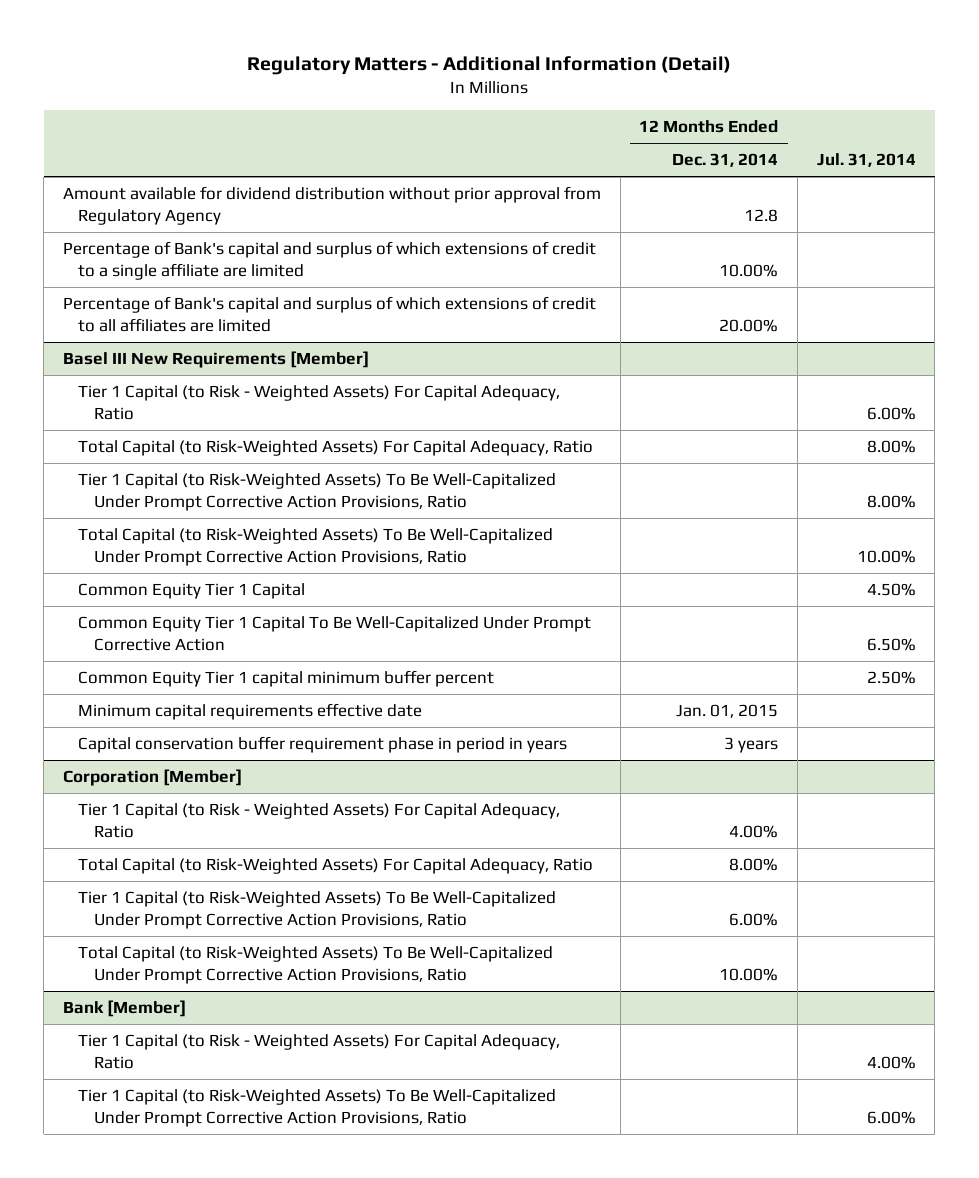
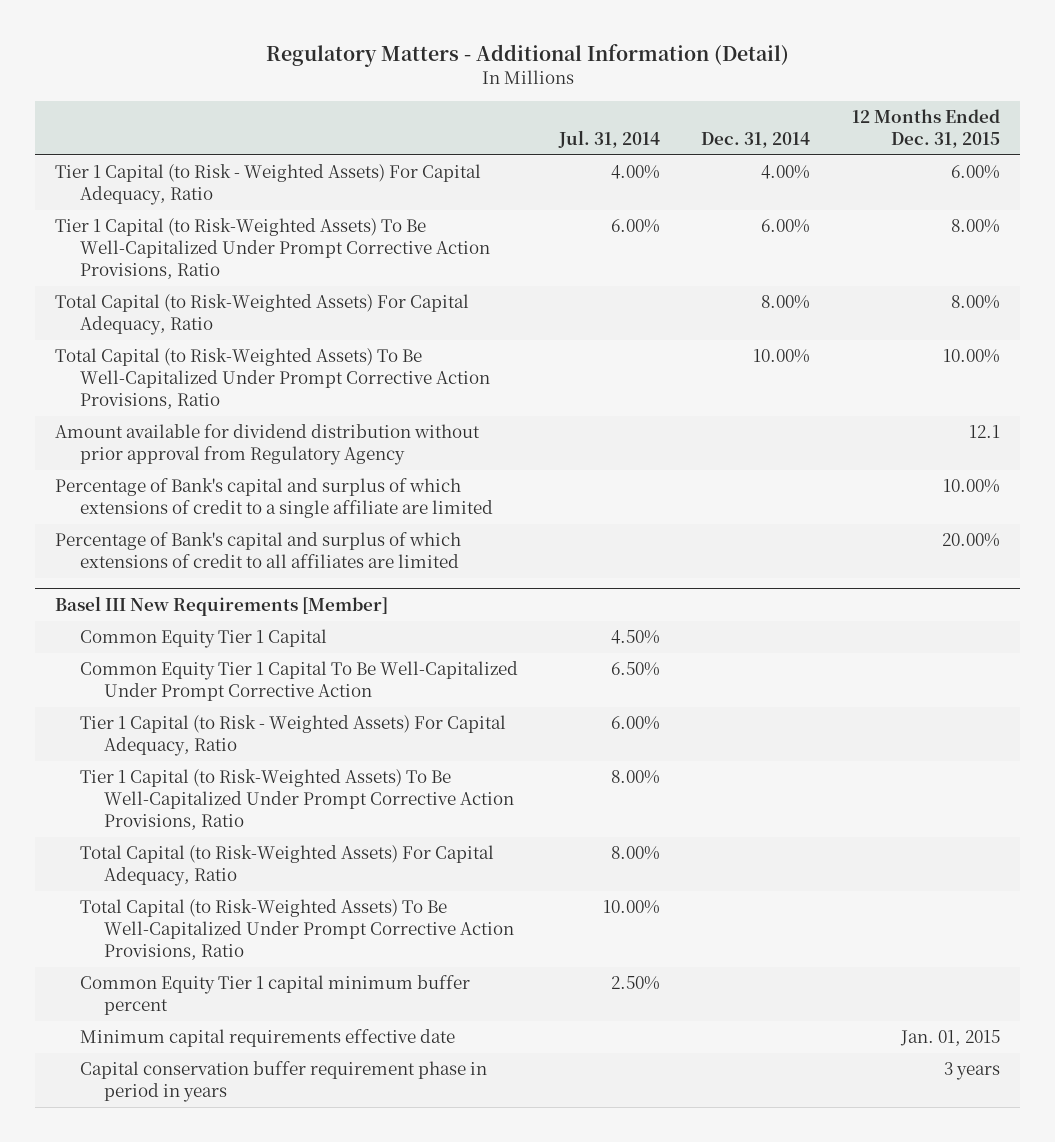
- | 12 Months Ended Dec. 31, 2014 | Jul. 31, 2014
+ | Jul. 31, 2014 | Dec. 31, 2014 | 12 Months Ended Dec. 31, 2015
+ Tier 1 Capital (to Risk - Weighted Assets) For Capital Adequacy, Ratio | 4.00% | 4.00% | 6.00%
+ Tier 1 Capital (to Risk-Weighted Assets) To Be Well-Capitalized Under Prompt Corrective Action Provisions, Ratio | 6.00% | 6.00% | 8.00%
+ Total Capital (to Risk-Weighted Assets) For Capital Adequacy, Ratio | | 8.00% | 8.00%
+ Total Capital (to Risk-Weighted Assets) To Be Well-Capitalized Under Prompt Corrective Action Provisions, Ratio | | 10.00% | 10.00%
@ Basel III New Requirements [Member]
moved up: Common Equity Tier 1 Capital | 4.50% | |
moved up: Common Equity Tier 1 Capital To Be Well-Capitalized Under Prompt Corrective Action | 6.50% | |
moved down: Total Capital (to Risk-Weighted Assets) For Capital Adequacy, Ratio | 8.00% | |
- Corporation [Member]
- Tier 1 Capital (to Risk - Weighted Assets) For Capital Adequacy, Ratio | 4.00% |
- Total Capital (to Risk-Weighted Assets) For Capital Adequacy, Ratio | 8.00% |
- Tier 1 Capital (to Risk-Weighted Assets) To Be Well-Capitalized Under Prompt Corrective Action Provisions, Ratio | 6.00% |
- Total Capital (to Risk-Weighted Assets) To Be Well-Capitalized Under Prompt Corrective Action Provisions, Ratio | 10.00% |
- Bank [Member]
- Tier 1 Capital (to Risk - Weighted Assets) For Capital Adequacy, Ratio | | 4.00%
- Tier 1 Capital (to Risk-Weighted Assets) To Be Well-Capitalized Under Prompt Corrective Action Provisions, Ratio | | 6.00%

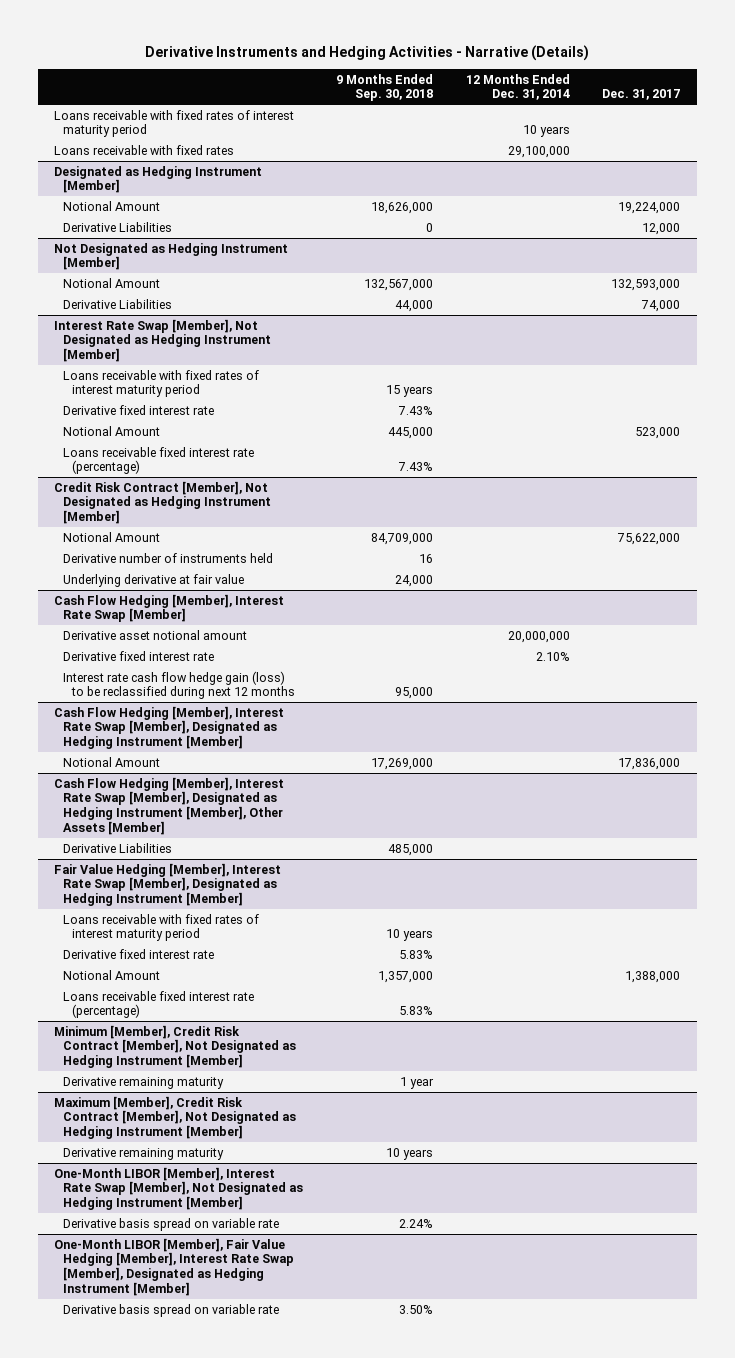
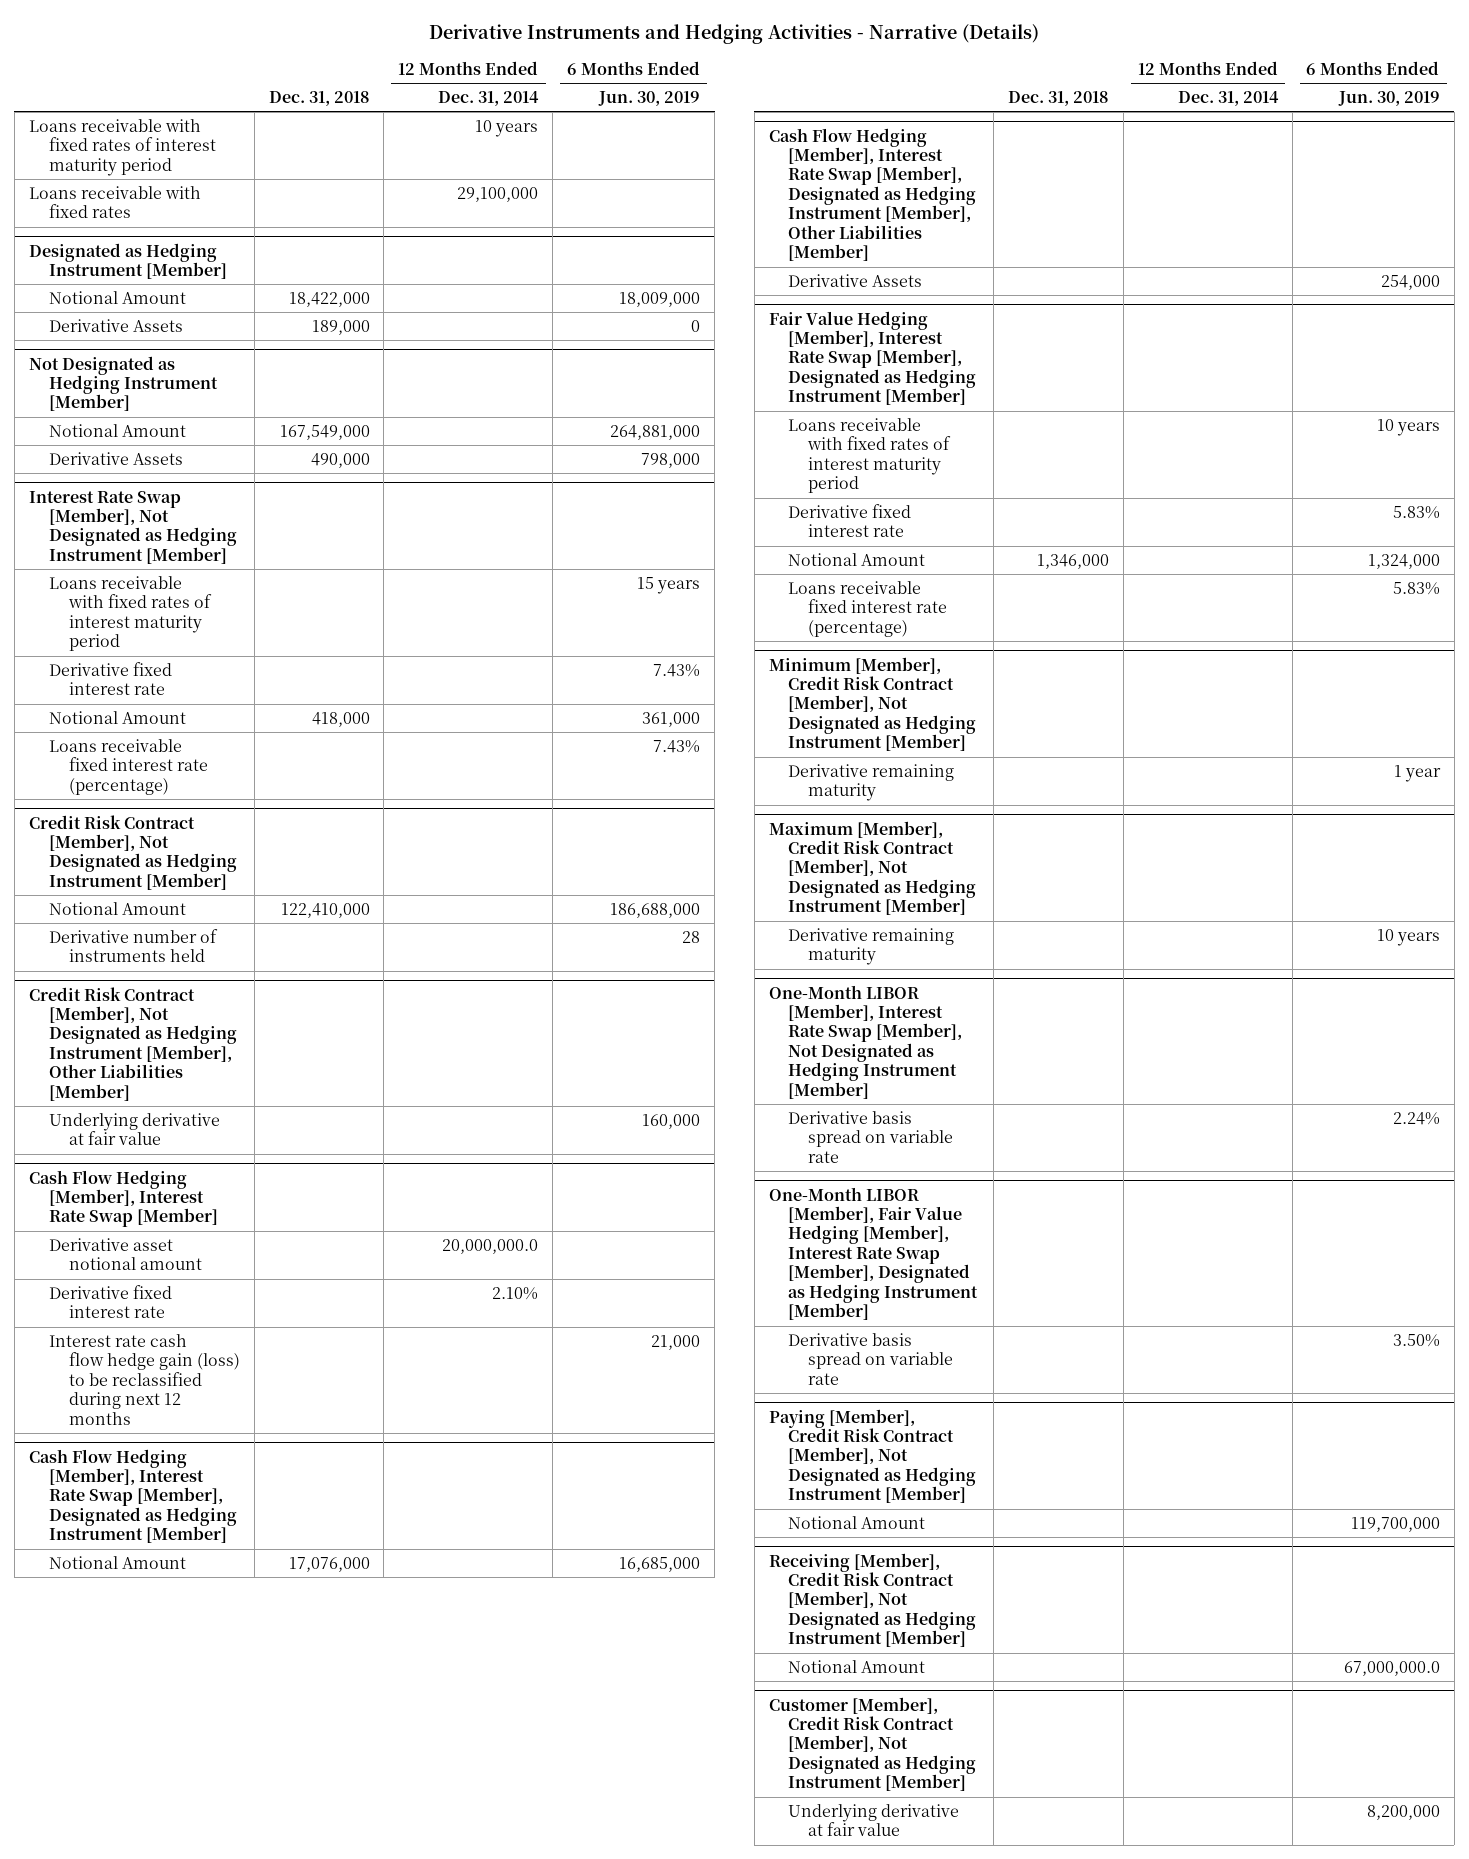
- | 9 Months Ended Sep. 30, 2018 | 12 Months Ended Dec. 31, 2014 | Dec. 31, 2017
+ | Dec. 31, 2018 | 12 Months Ended Dec. 31, 2014 | 6 Months Ended Jun. 30, 2019
@ Designated as Hedging Instrument [Member]
- Derivative Liabilities | 0 | | 12,000
+ Derivative Assets | 189,000 | | 0
@ Not Designated as Hedging Instrument [Member]
- Derivative Liabilities | 44,000 | | 74,000
+ Derivative Assets | 490,000 | | 798,000
@ Credit Risk Contract [Member], Not Designated as Hedging Instrument [Member]
- Underlying derivative at fair value | 24,000 | |
+ Credit Risk Contract [Member], Not Designated as Hedging Instrument [Member], Other Liabilities [Member]
+ Underlying derivative at fair value | | | 160,000
@ Cash Flow Hedging [Member], Interest Rate Swap [Member]
- Derivative asset notional amount | | 20,000,000 |
+ Derivative asset notional amount | | 20,000,000.0 |
- Cash Flow Hedging [Member], Interest Rate Swap [Member], Designated as Hedging Instrument [Member], Other Assets [Member]
- Derivative Liabilities | 485,000 | |
+ Cash Flow Hedging [Member], Interest Rate Swap [Member], Designated as Hedging Instrument [Member], Other Liabilities [Member]
+ Derivative Assets | | | 254,000
+ Paying [Member], Credit Risk Contract [Member], Not Designated as Hedging Instrument [Member]
+ Notional Amount | | | 119,700,000
+ Receiving [Member], Credit Risk Contract [Member], Not Designated as Hedging Instrument [Member]
+ Notional Amount | | | 67,000,000.0
+ Customer [Member], Credit Risk Contract [Member], Not Designated as Hedging Instrument [Member]
+ Underlying derivative at fair value | | | 8,200,000

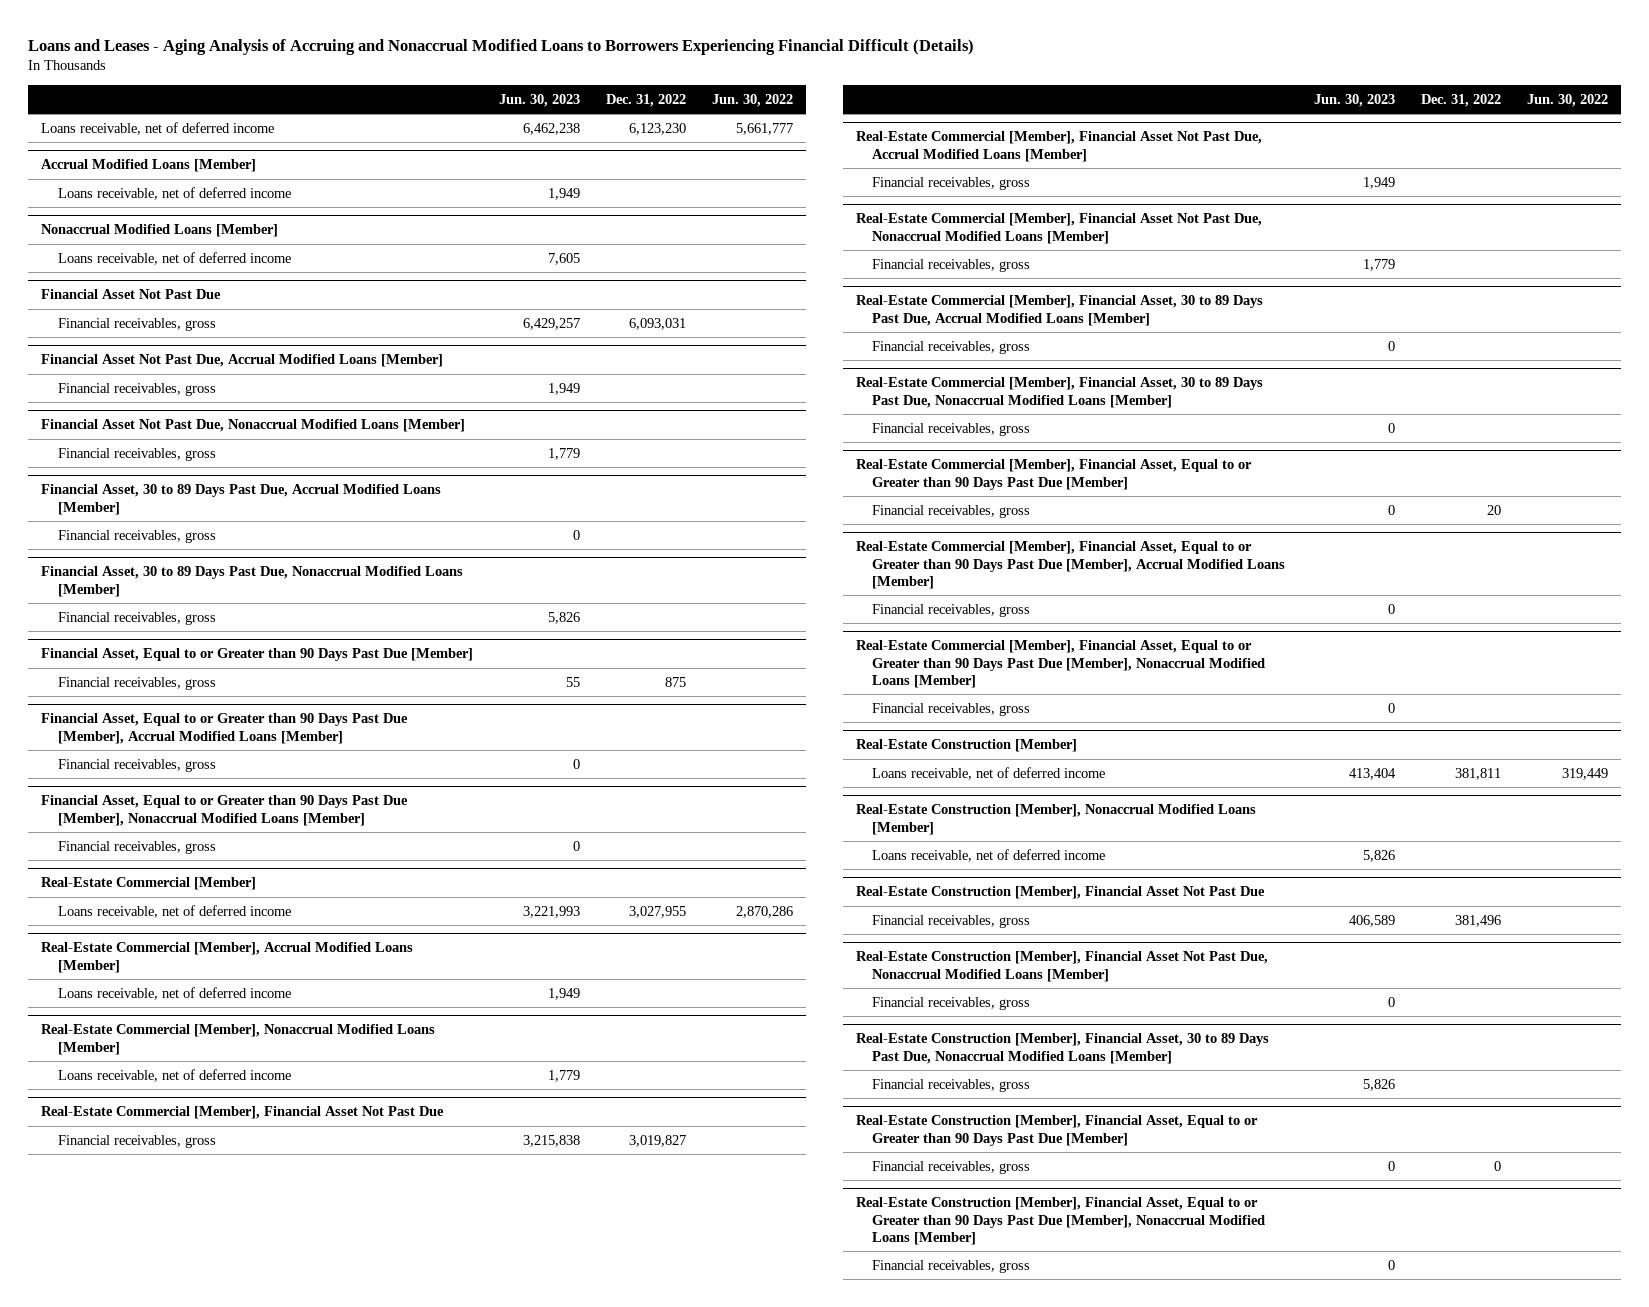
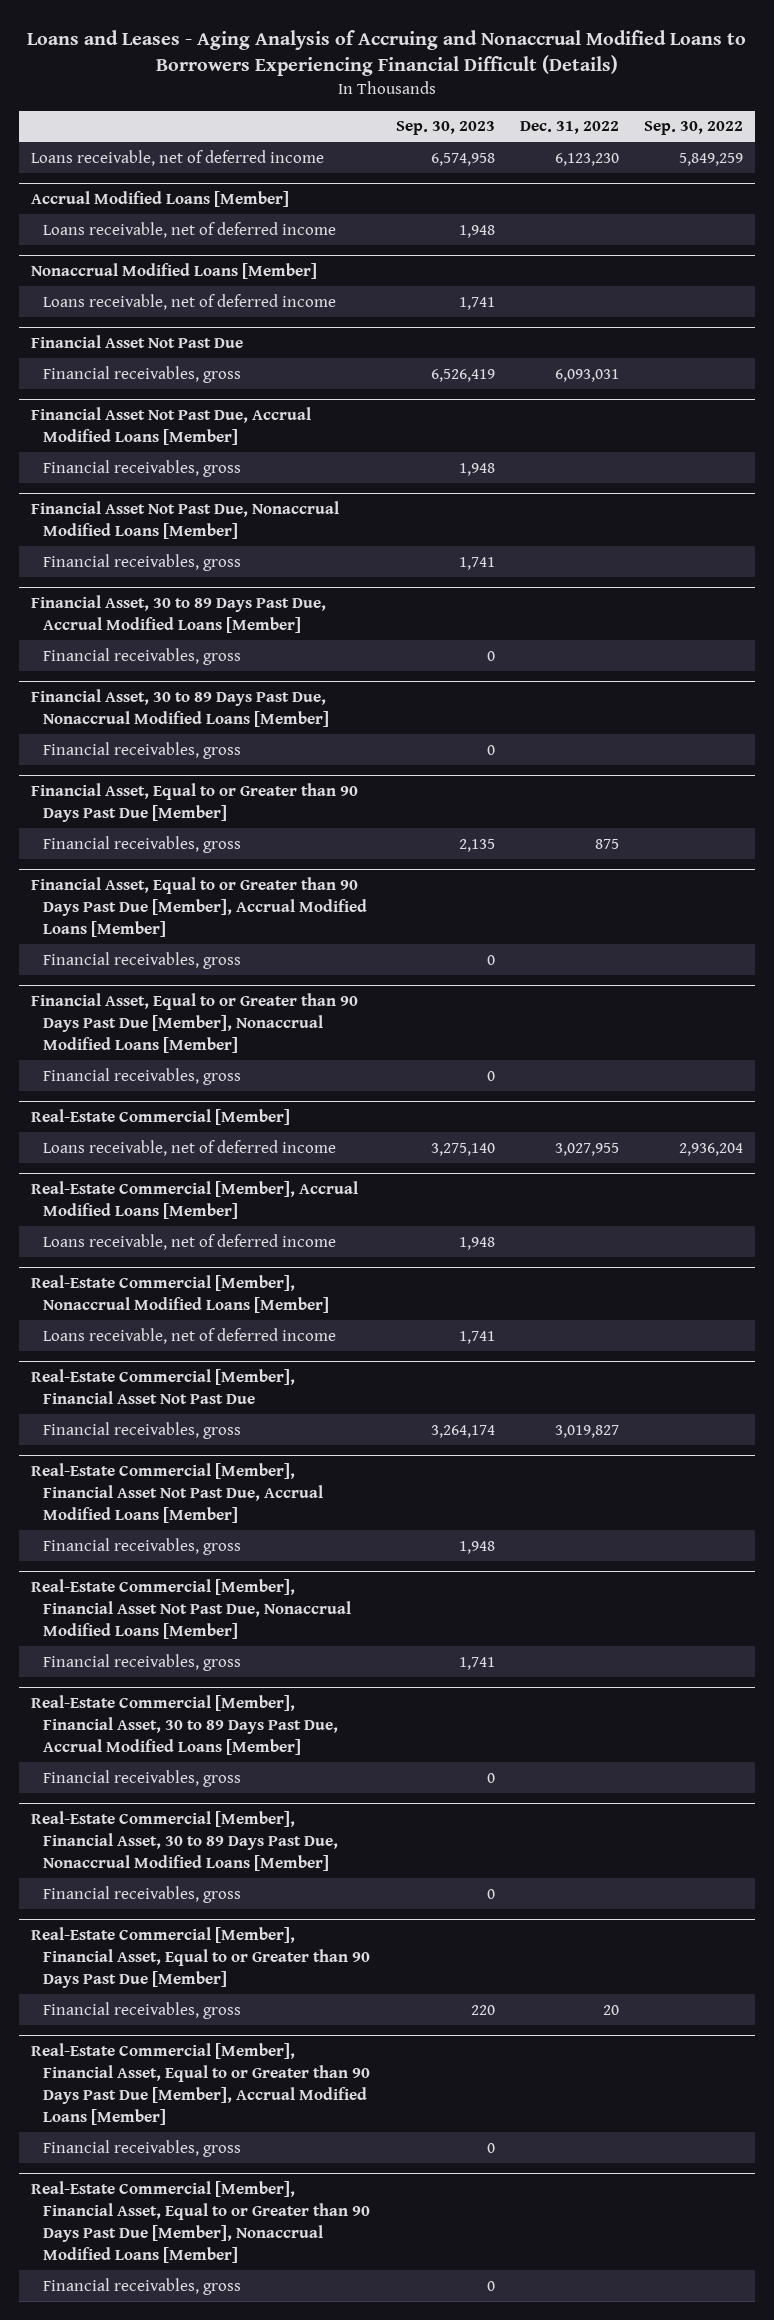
- | Jun. 30, 2023 | Dec. 31, 2022 | Jun. 30, 2022
+ | Sep. 30, 2023 | Dec. 31, 2022 | Sep. 30, 2022
- Real-Estate Construction [Member]
- Loans receivable, net of deferred income | 413,404 | 381,811 | 319,449
- Real-Estate Construction [Member], Nonaccrual Modified Loans [Member]
- Loans receivable, net of deferred income | 5,826 | |
- Real-Estate Construction [Member], Financial Asset Not Past Due
- Financial receivables, gross | 406,589 | 381,496 |
- Real-Estate Construction [Member], Financial Asset Not Past Due, Nonaccrual Modified Loans [Member]
- Financial receivables, gross | 0 | |
- Real-Estate Construction [Member], Financial Asset, 30 to 89 Days Past Due, Nonaccrual Modified Loans [Member]
- Financial receivables, gross | 5,826 | |
- Real-Estate Construction [Member], Financial Asset, Equal to or Greater than 90 Days Past Due [Member]
- Financial receivables, gross | 0 | 0 |
- Real-Estate Construction [Member], Financial Asset, Equal to or Greater than 90 Days Past Due [Member], Nonaccrual Modified Loans [Member]
- Financial receivables, gross | 0 | |

